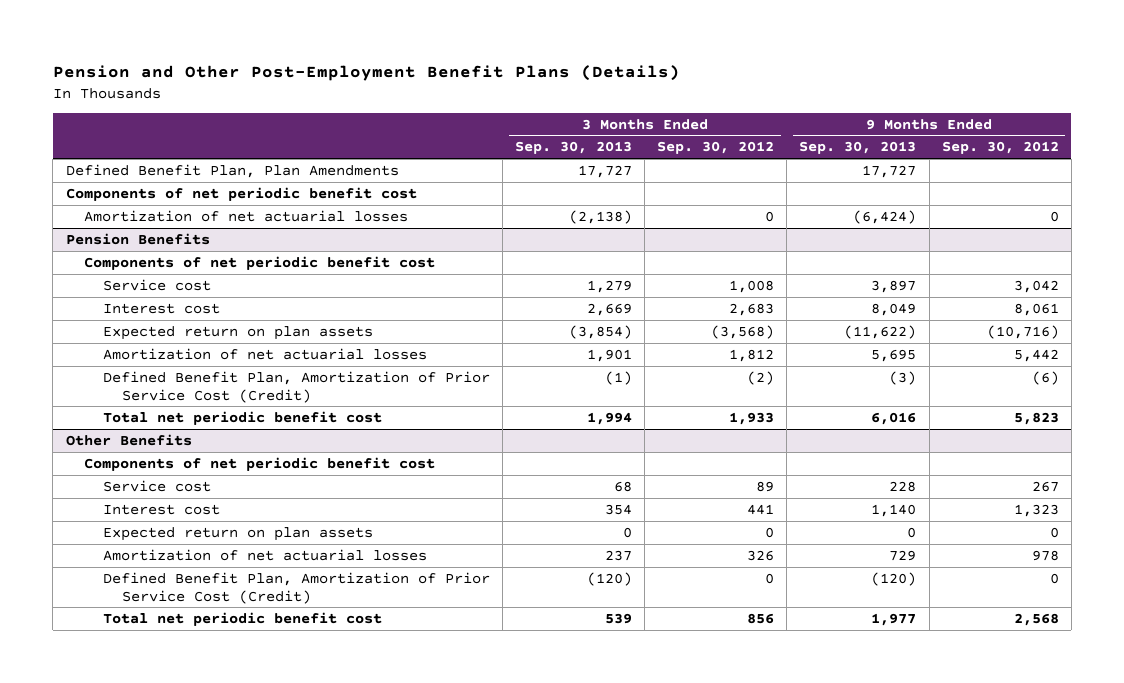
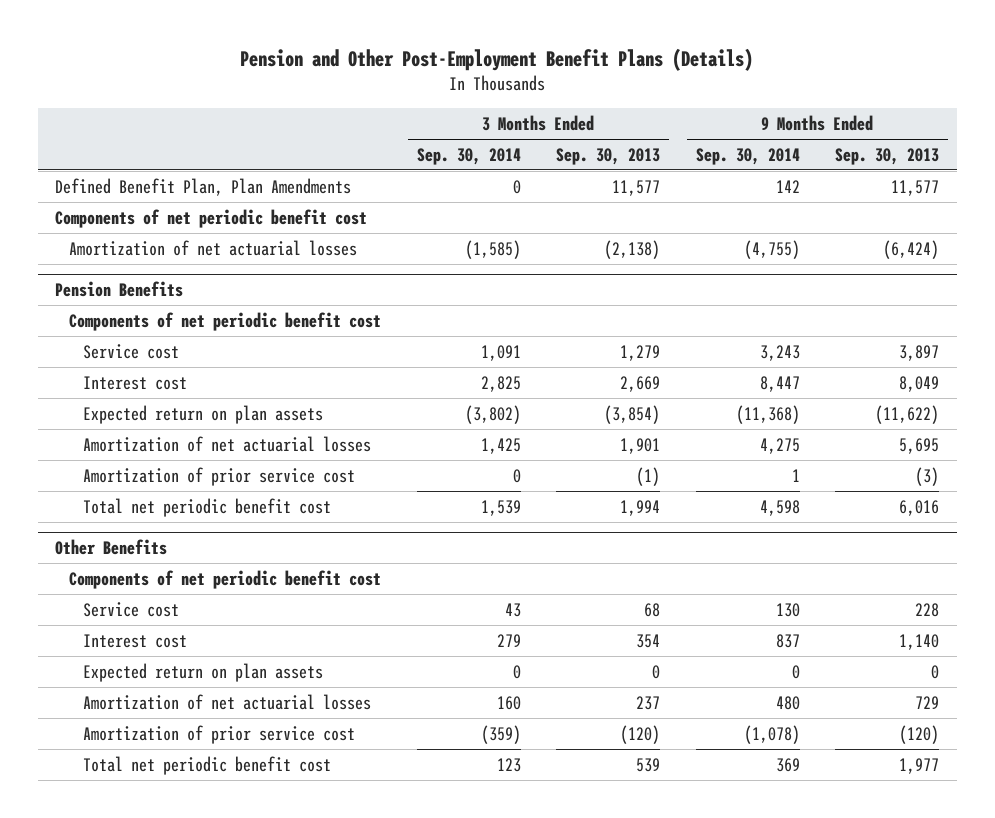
- | 3 Months Ended Sep. 30, 2013 | 3 Months Ended Sep. 30, 2012 | 9 Months Ended Sep. 30, 2013 | 9 Months Ended Sep. 30, 2012
+ | 3 Months Ended Sep. 30, 2014 | 3 Months Ended Sep. 30, 2013 | 9 Months Ended Sep. 30, 2014 | 9 Months Ended Sep. 30, 2013
- Defined Benefit Plan, Plan Amendments | 17,727 | | 17,727 |
+ Defined Benefit Plan, Plan Amendments | 0 | 11,577 | 142 | 11,577
@ Pension Benefits
- Defined Benefit Plan, Amortization of Prior Service Cost (Credit) | (1) | (2) | (3) | (6)
+ Amortization of prior service cost | 0 | (1) | 1 | (3)
@ Other Benefits
- Defined Benefit Plan, Amortization of Prior Service Cost (Credit) | (120) | 0 | (120) | 0
+ Amortization of prior service cost | (359) | (120) | (1,078) | (120)

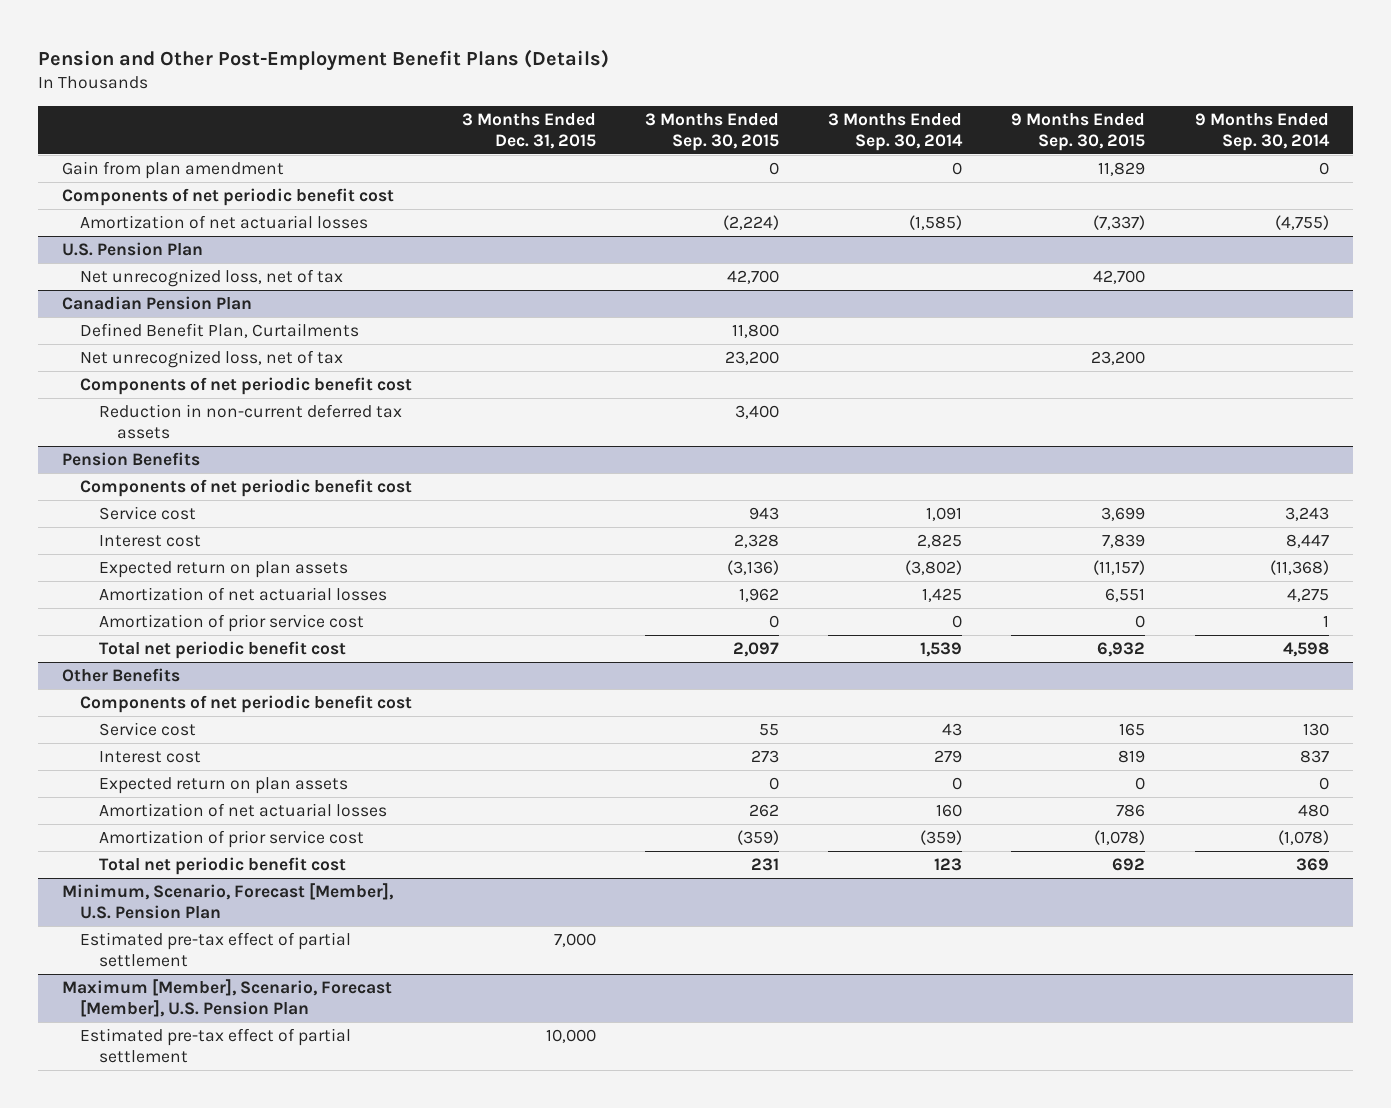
- | 3 Months Ended Sep. 30, 2014 | 3 Months Ended Sep. 30, 2013 | 9 Months Ended Sep. 30, 2014 | 9 Months Ended Sep. 30, 2013
+ | 3 Months Ended Dec. 31, 2015 | 3 Months Ended Sep. 30, 2015 | 3 Months Ended Sep. 30, 2014 | 9 Months Ended Sep. 30, 2015 | 9 Months Ended Sep. 30, 2014
- Defined Benefit Plan, Plan Amendments | 0 | 11,577 | 142 | 11,577
+ Gain from plan amendment | | 0 | 0 | 11,829 | 0
+ U.S. Pension Plan
+ Net unrecognized loss, net of tax | | 42,700 | | 42,700 |
+ Canadian Pension Plan
+ Defined Benefit Plan, Curtailments | | 11,800 | | |
+ Net unrecognized loss, net of tax | | 23,200 | | 23,200 |
+ Components of net periodic benefit cost
+ Reduction in non-current deferred tax assets | | 3,400 | | |
+ Minimum, Scenario, Forecast [Member], U.S. Pension Plan
+ Estimated pre-tax effect of partial settlement | 7,000 | | | |
+ Maximum [Member], Scenario, Forecast [Member], U.S. Pension Plan
+ Estimated pre-tax effect of partial settlement | 10,000 | | | |

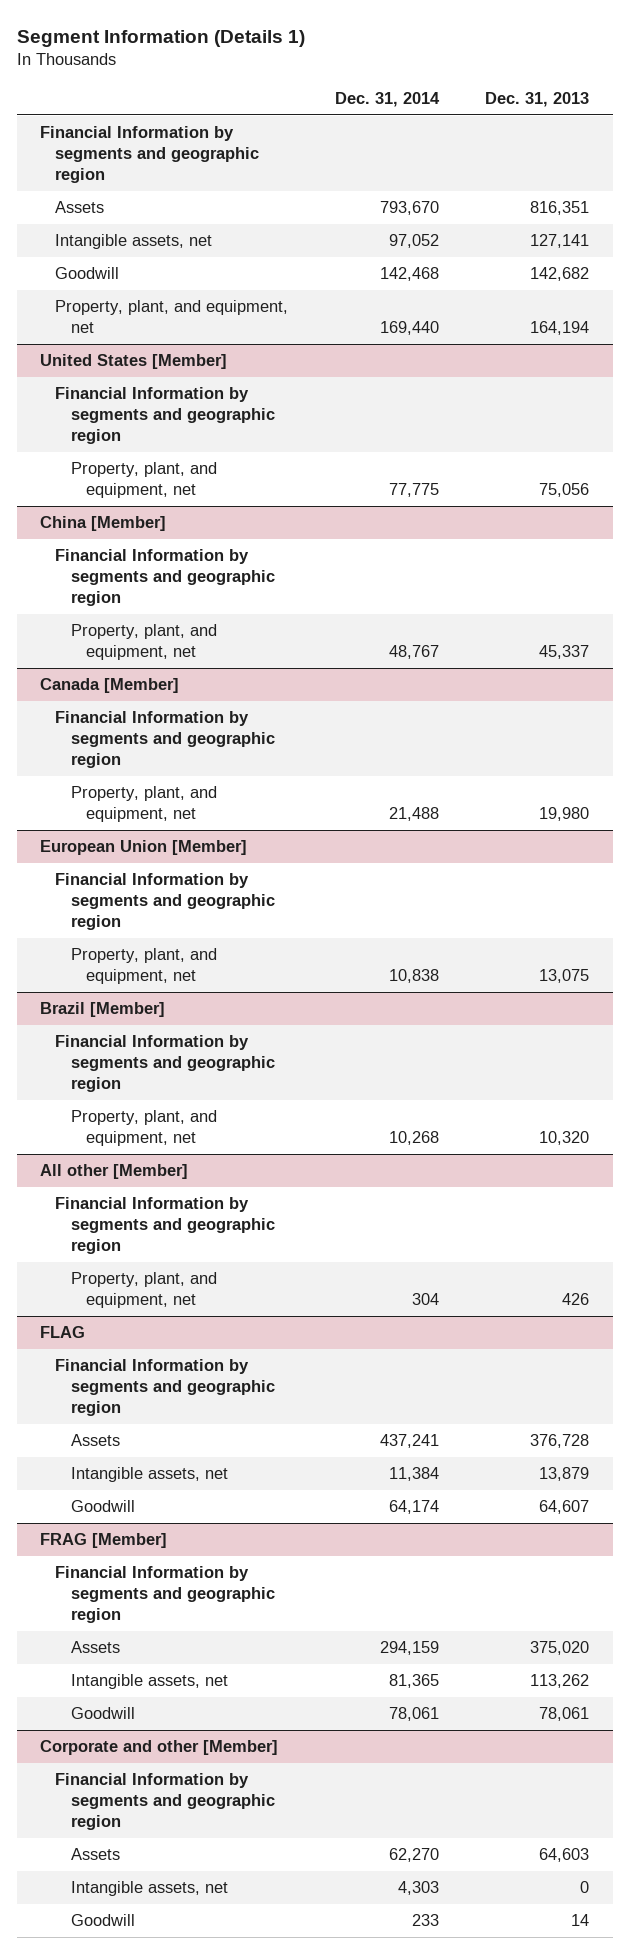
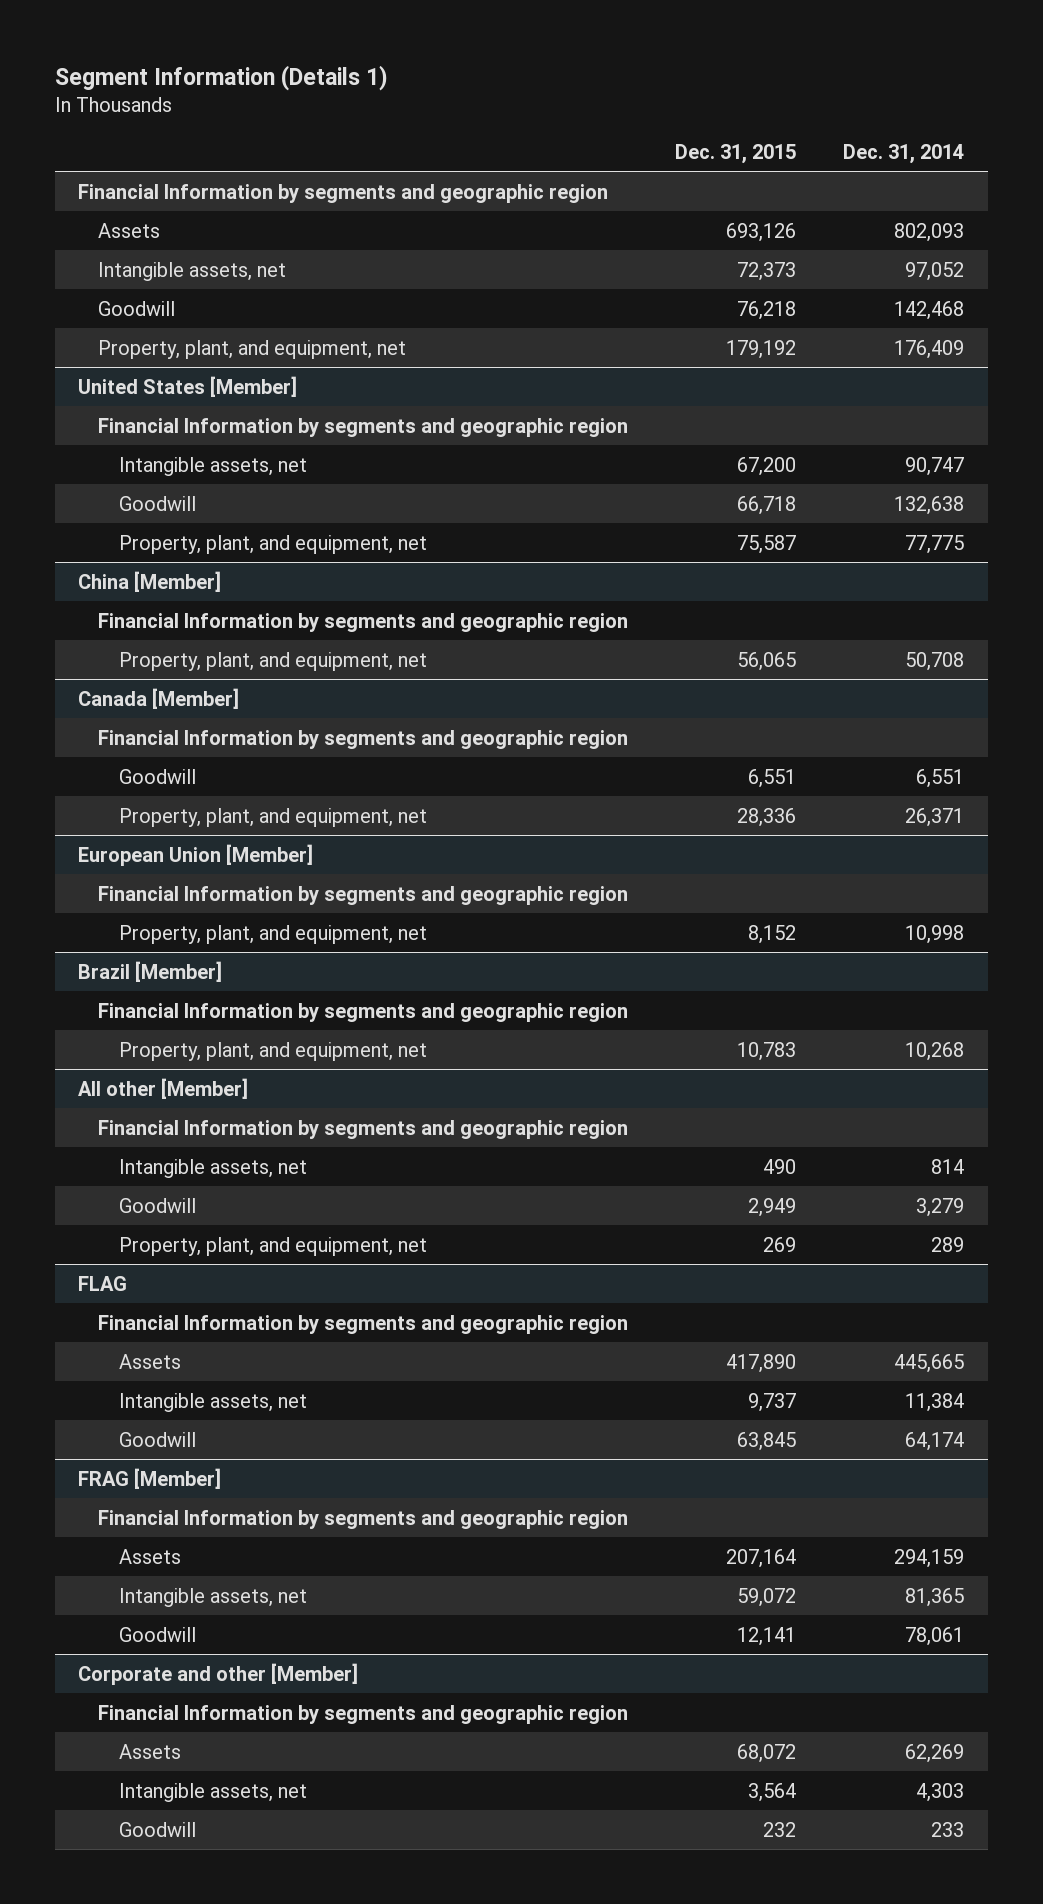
- | Dec. 31, 2014 | Dec. 31, 2013
+ | Dec. 31, 2015 | Dec. 31, 2014
- Assets | 793,670 | 816,351
+ Assets | 693,126 | 802,093
- Property, plant, and equipment, net | 169,440 | 164,194
+ Property, plant, and equipment, net | 179,192 | 176,409
@ United States [Member]
+ Intangible assets, net | 67,200 | 90,747
+ Goodwill | 66,718 | 132,638
@ China [Member]
- Property, plant, and equipment, net | 48,767 | 45,337
+ Property, plant, and equipment, net | 56,065 | 50,708
@ Canada [Member]
- Property, plant, and equipment, net | 21,488 | 19,980
+ Goodwill | 6,551 | 6,551
+ Property, plant, and equipment, net | 28,336 | 26,371
@ European Union [Member]
- Property, plant, and equipment, net | 10,838 | 13,075
+ Property, plant, and equipment, net | 8,152 | 10,998
@ All other [Member]
- Property, plant, and equipment, net | 304 | 426
+ Intangible assets, net | 490 | 814
+ Goodwill | 2,949 | 3,279
+ Property, plant, and equipment, net | 269 | 289
@ FLAG
- Assets | 437,241 | 376,728
+ Assets | 417,890 | 445,665
@ Corporate and other [Member]
- Assets | 62,270 | 64,603
+ Assets | 68,072 | 62,269

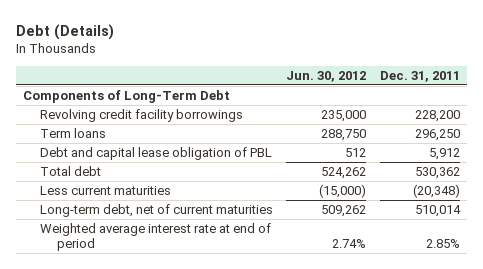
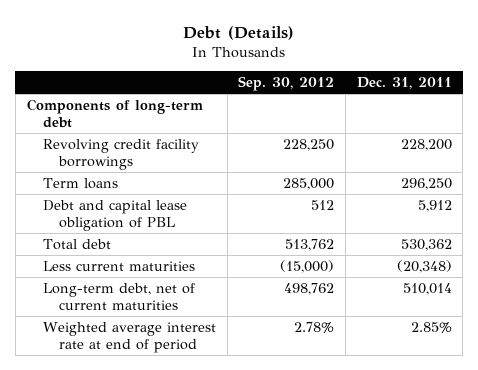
- | Jun. 30, 2012 | Dec. 31, 2011
+ | Sep. 30, 2012 | Dec. 31, 2011
- Components of Long-Term Debt
+ Components of long-term debt

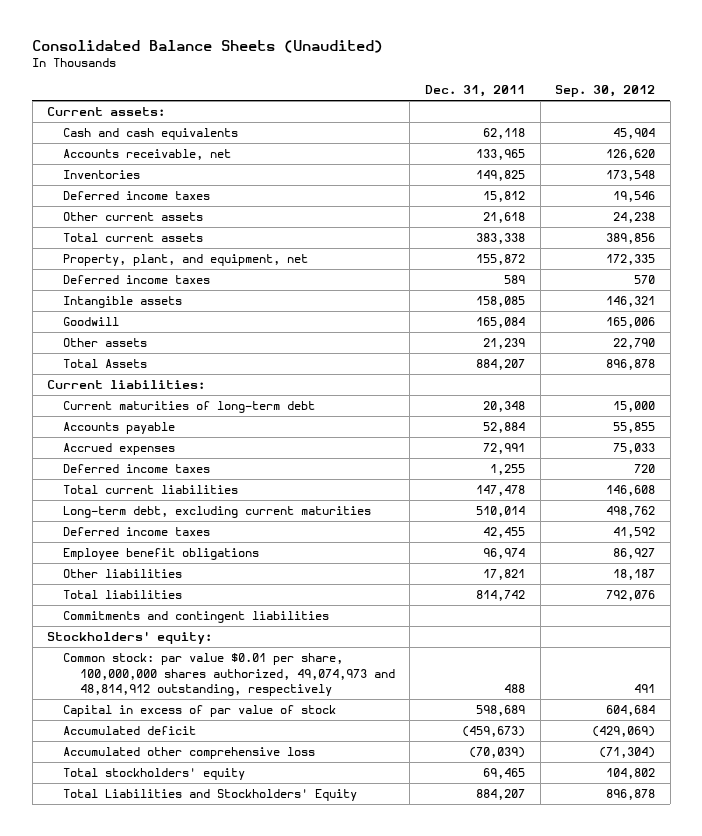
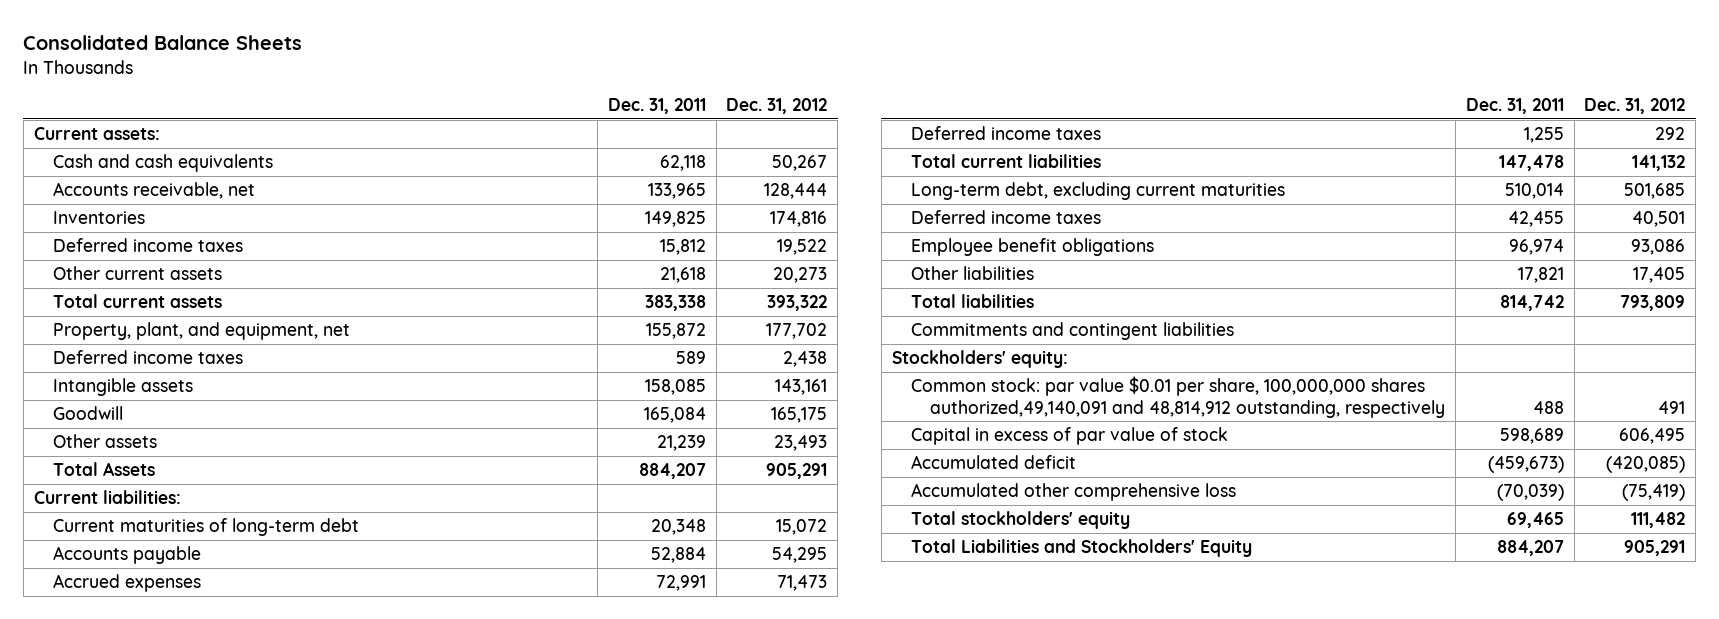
- Consolidated Balance Sheets (Unaudited)
+ Consolidated Balance Sheets
- | Dec. 31, 2011 | Sep. 30, 2012
+ | Dec. 31, 2011 | Dec. 31, 2012
- Common stock: par value $0.01 per share, 100,000,000 shares authorized, 49,074,973 and 48,814,912 outstanding, respectively | 488 | 491
+ Common stock: par value $0.01 per share, 100,000,000 shares authorized,49,140,091 and 48,814,912 outstanding, respectively | 488 | 491

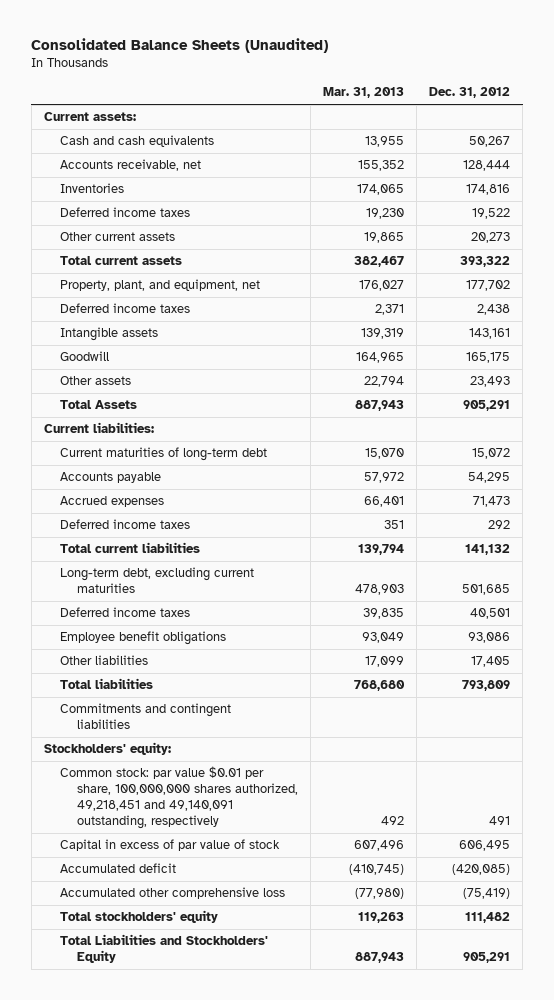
- Consolidated Balance Sheets
+ Consolidated Balance Sheets (Unaudited)
- | Dec. 31, 2011 | Dec. 31, 2012
+ | Mar. 31, 2013 | Dec. 31, 2012
- Common stock: par value $0.01 per share, 100,000,000 shares authorized,49,140,091 and 48,814,912 outstanding, respectively | 488 | 491
+ Common stock: par value $0.01 per share, 100,000,000 shares authorized, 49,218,451 and 49,140,091 outstanding, respectively | 492 | 491

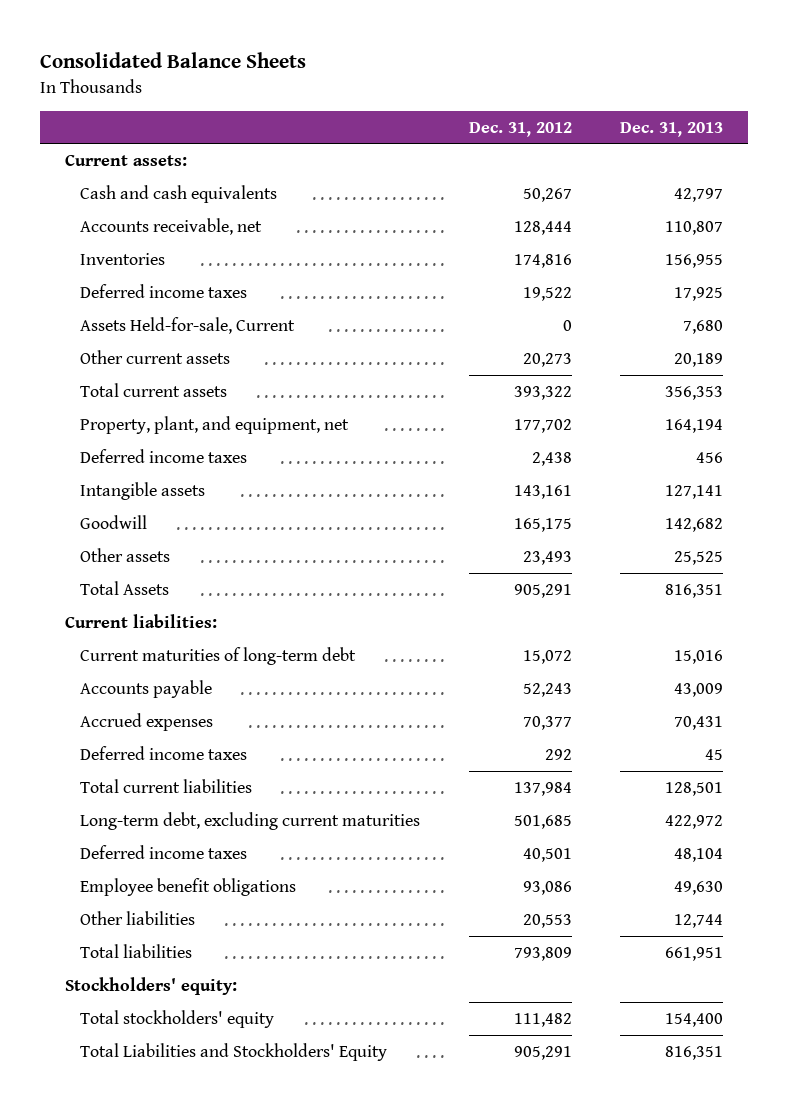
- Consolidated Balance Sheets (Unaudited)
+ Consolidated Balance Sheets
- | Mar. 31, 2013 | Dec. 31, 2012
+ | Dec. 31, 2012 | Dec. 31, 2013
+ Assets Held-for-sale, Current | 0 | 7,680
- Accounts payable | 57,972 | 54,295
- Accrued expenses | 66,401 | 71,473
+ Accounts payable | 52,243 | 43,009
+ Accrued expenses | 70,377 | 70,431
- Total current liabilities | 139,794 | 141,132
+ Total current liabilities | 137,984 | 128,501
- Other liabilities | 17,099 | 17,405
+ Other liabilities | 20,553 | 12,744
- Commitments and contingent liabilities
- Common stock: par value $0.01 per share, 100,000,000 shares authorized, 49,218,451 and 49,140,091 outstanding, respectively | 492 | 491
- Capital in excess of par value of stock | 607,496 | 606,495
- Accumulated deficit | (410,745) | (420,085)
- Accumulated other comprehensive loss | (77,980) | (75,419)

